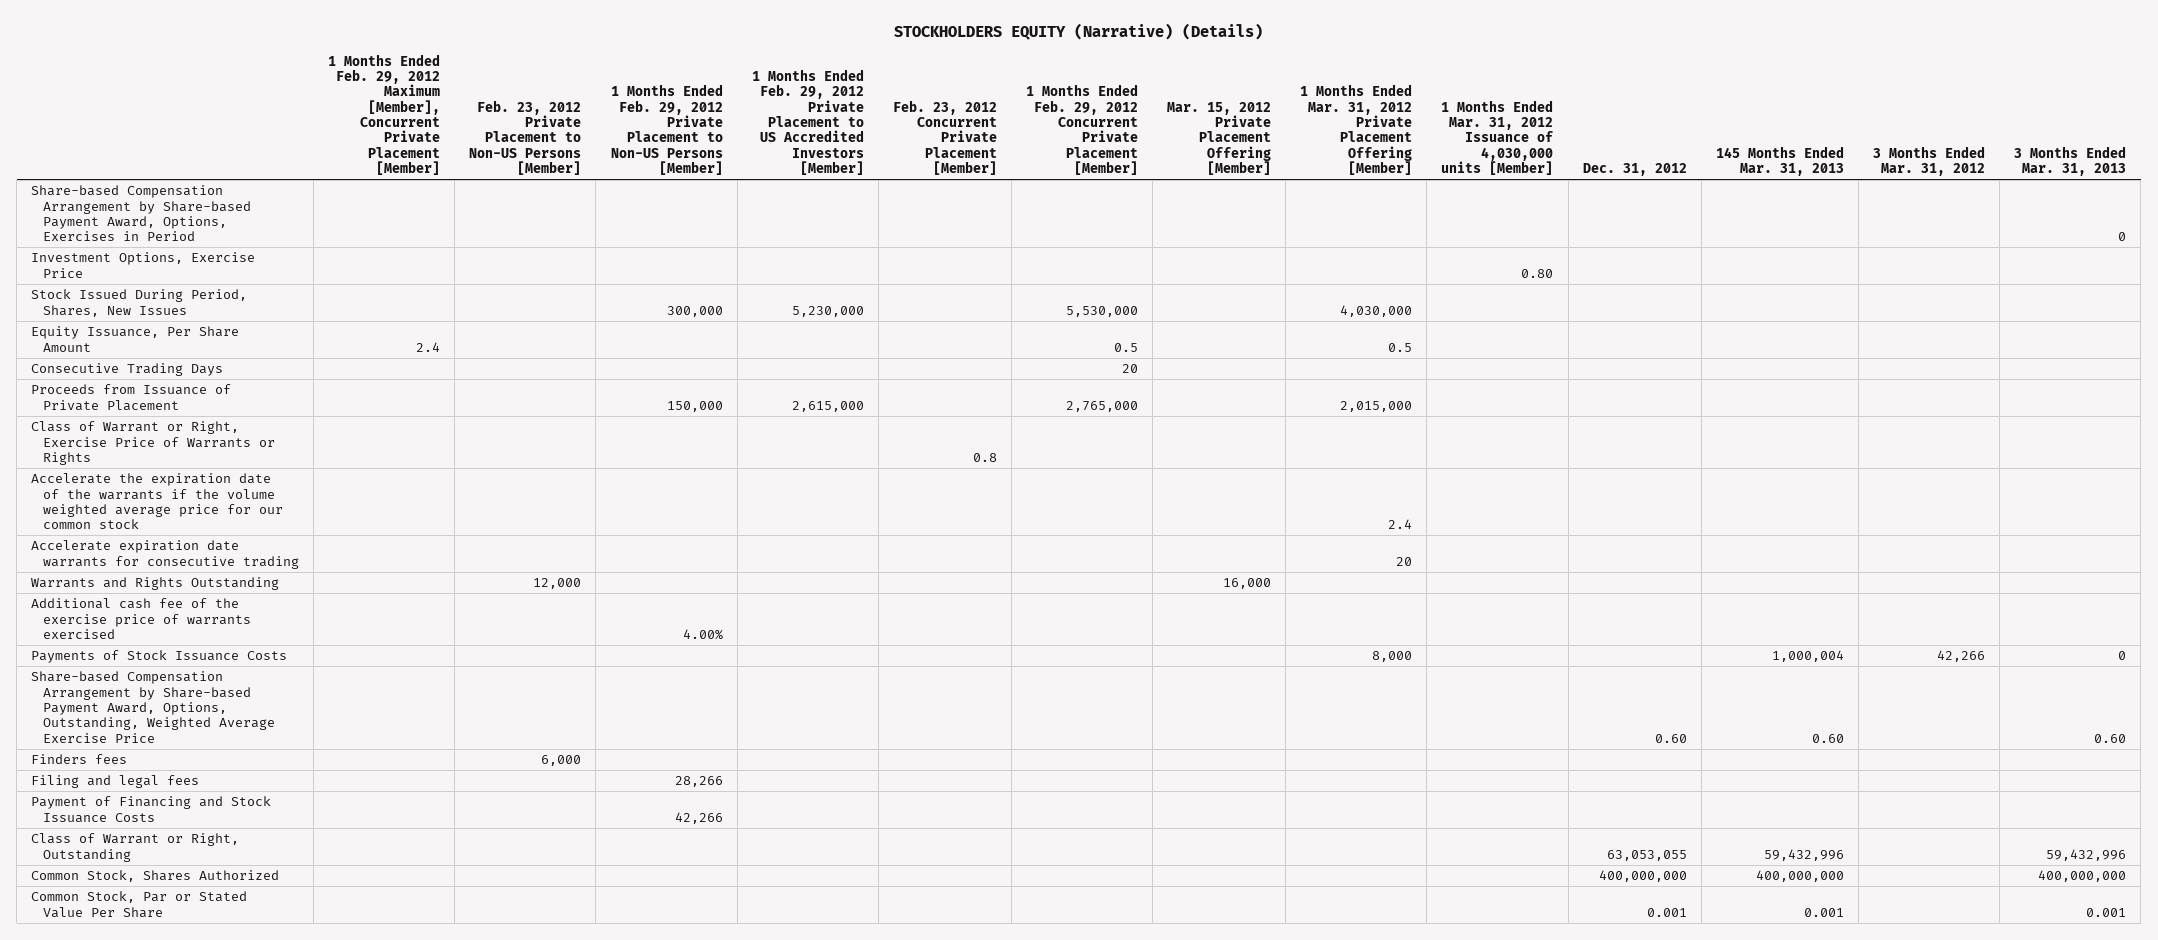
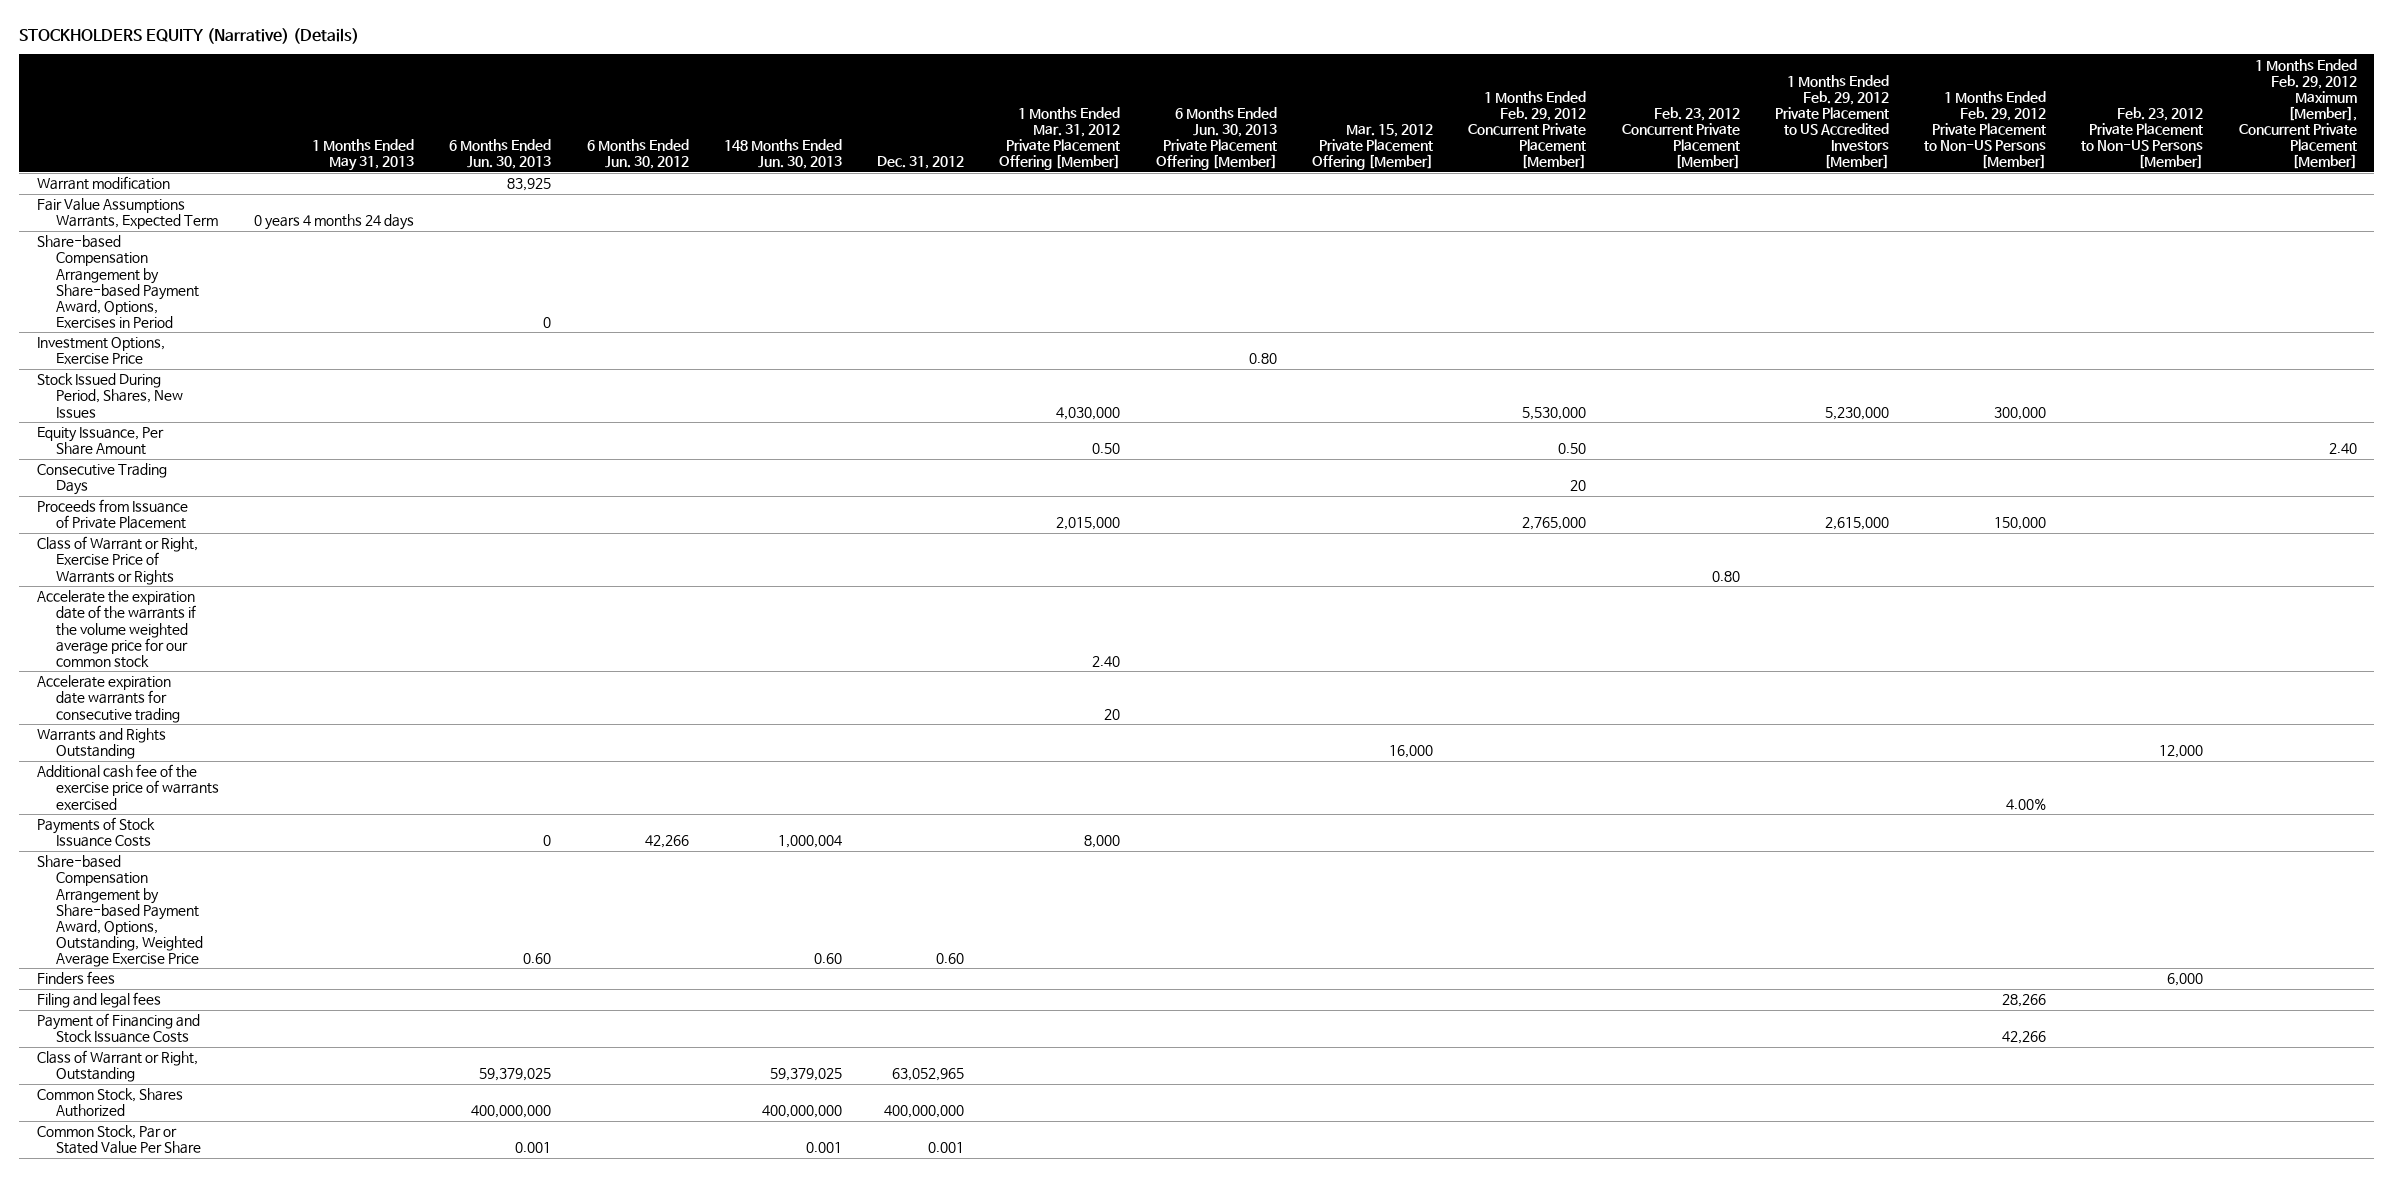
- | 1 Months Ended Feb. 29, 2012 Maximum [Member], Concurrent Private Placement [Member] | Feb. 23, 2012 Private Placement to Non-US Persons [Member] | 1 Months Ended Feb. 29, 2012 Private Placement to Non-US Persons [Member] | 1 Months Ended Feb. 29, 2012 Private Placement to US Accredited Investors [Member] | Feb. 23, 2012 Concurrent Private Placement [Member] | 1 Months Ended Feb. 29, 2012 Concurrent Private Placement [Member] | Mar. 15, 2012 Private Placement Offering [Member] | 1 Months Ended Mar. 31, 2012 Private Placement Offering [Member] | 1 Months Ended Mar. 31, 2012 Issuance of 4,030,000 units [Member] | Dec. 31, 2012 | 145 Months Ended Mar. 31, 2013 | 3 Months Ended Mar. 31, 2012 | 3 Months Ended Mar. 31, 2013
+ | 1 Months Ended May 31, 2013 | 6 Months Ended Jun. 30, 2013 | 6 Months Ended Jun. 30, 2012 | 148 Months Ended Jun. 30, 2013 | Dec. 31, 2012 | 1 Months Ended Mar. 31, 2012 Private Placement Offering [Member] | 6 Months Ended Jun. 30, 2013 Private Placement Offering [Member] | Mar. 15, 2012 Private Placement Offering [Member] | 1 Months Ended Feb. 29, 2012 Concurrent Private Placement [Member] | Feb. 23, 2012 Concurrent Private Placement [Member] | 1 Months Ended Feb. 29, 2012 Private Placement to US Accredited Investors [Member] | 1 Months Ended Feb. 29, 2012 Private Placement to Non-US Persons [Member] | Feb. 23, 2012 Private Placement to Non-US Persons [Member] | 1 Months Ended Feb. 29, 2012 Maximum [Member], Concurrent Private Placement [Member]
+ Warrant modification | | 83,925 | | | | | | | | | | | |
+ Fair Value Assumptions Warrants, Expected Term | 0 years 4 months 24 days | | | | | | | | | | | | |
- Equity Issuance, Per Share Amount | 2.4 | | | | | 0.5 | | 0.5 | | | | |
+ Equity Issuance, Per Share Amount | | | | | | 0.50 | | | 0.50 | | | | | 2.40
- Class of Warrant or Right, Exercise Price of Warrants or Rights | | | | | 0.8 | | | | | | | |
- Accelerate the expiration date of the warrants if the volume weighted average price for our common stock | | | | | | | | 2.4 | | | | |
+ Class of Warrant or Right, Exercise Price of Warrants or Rights | | | | | | | | | | 0.80 | | | |
+ Accelerate the expiration date of the warrants if the volume weighted average price for our common stock | | | | | | 2.40 | | | | | | | |
- Class of Warrant or Right, Outstanding | | | | | | | | | | 63,053,055 | 59,432,996 | | 59,432,996
+ Class of Warrant or Right, Outstanding | | 59,379,025 | | 59,379,025 | 63,052,965 | | | | | | | | |

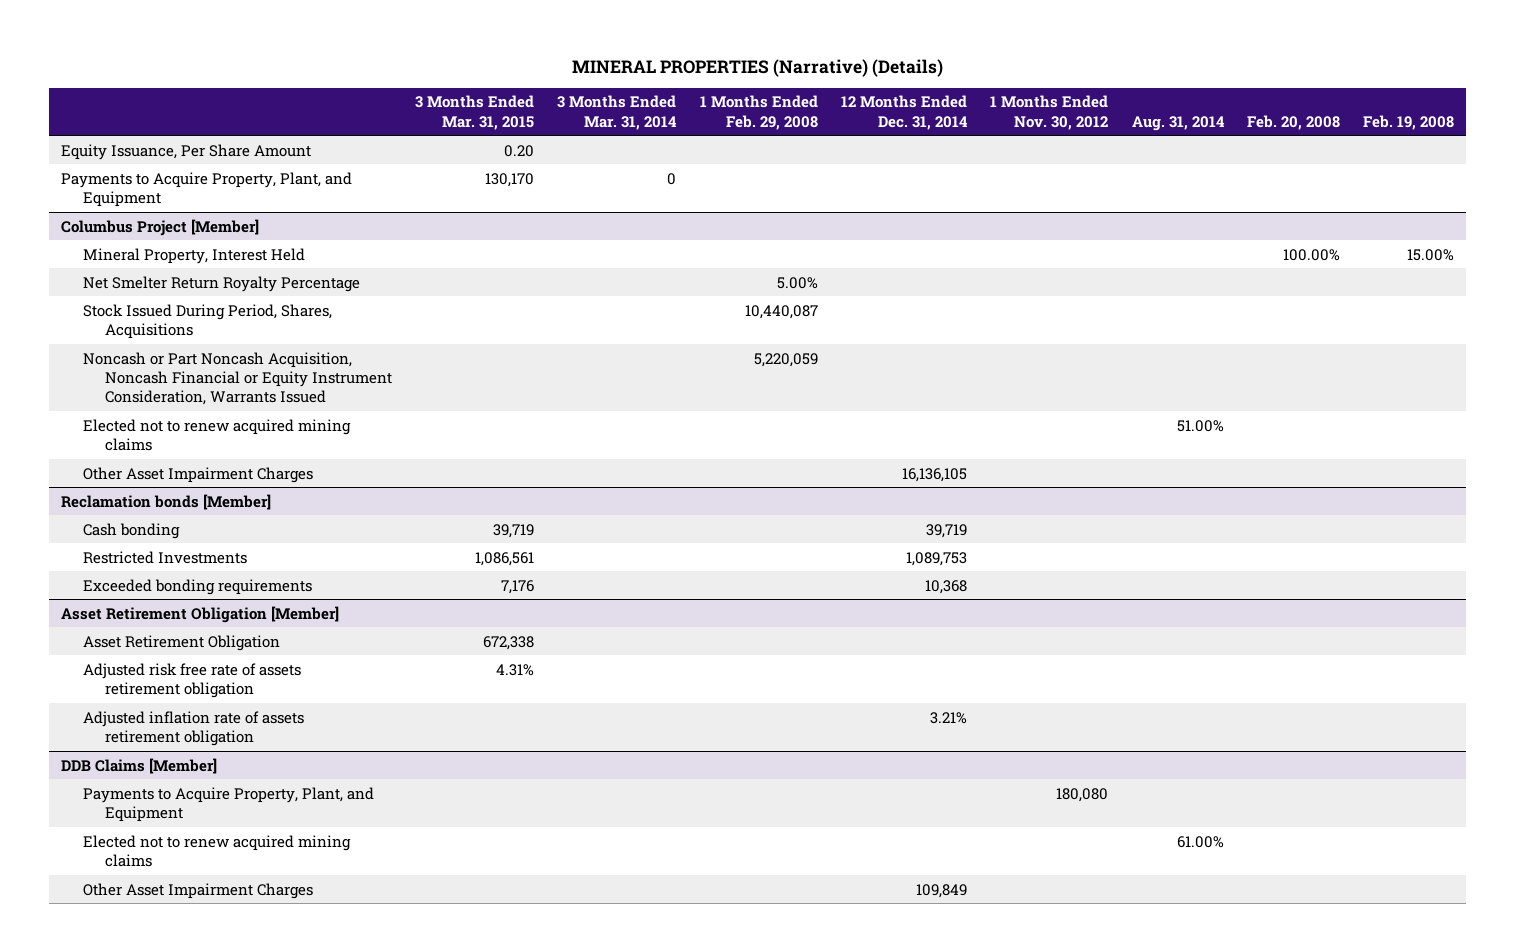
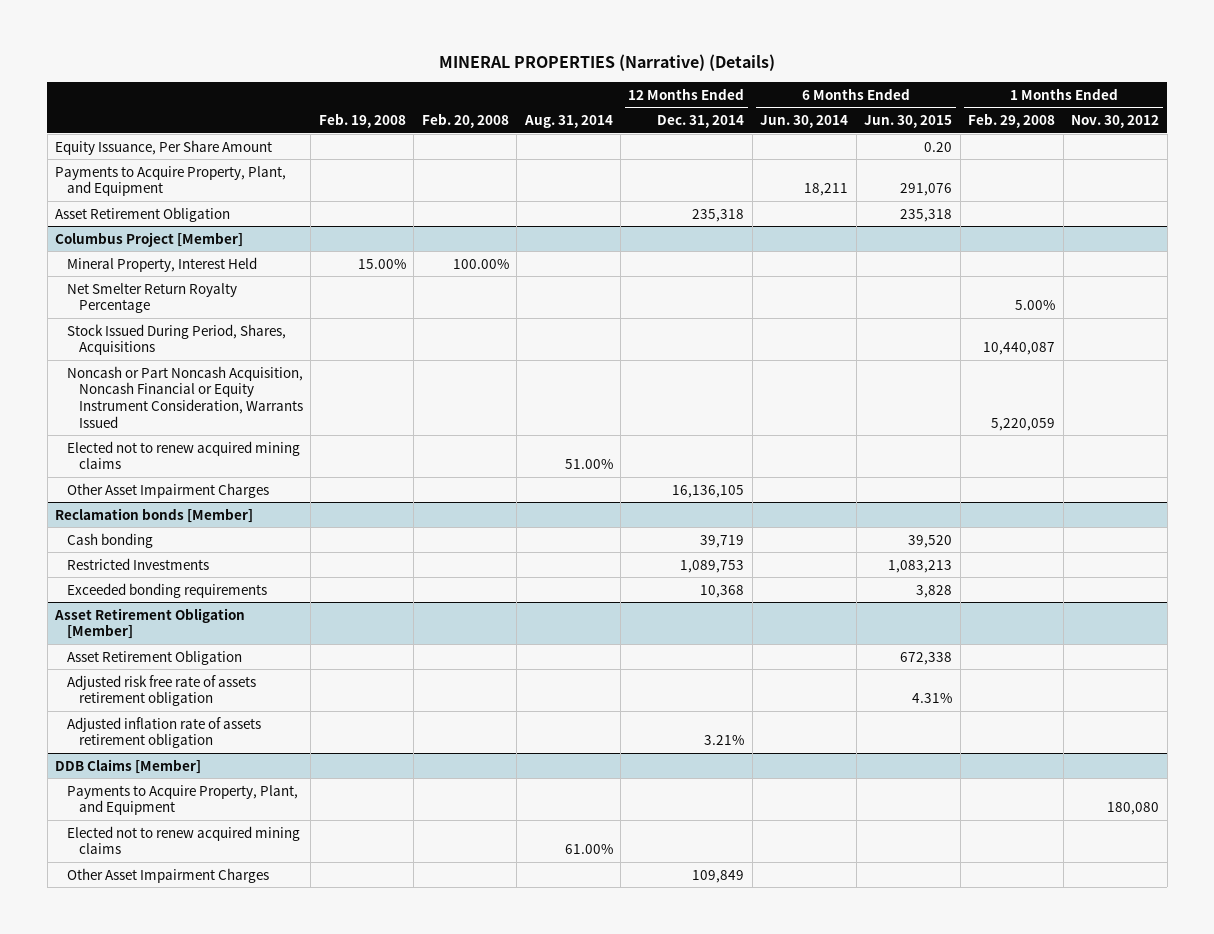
- | 3 Months Ended Mar. 31, 2015 | 3 Months Ended Mar. 31, 2014 | 1 Months Ended Feb. 29, 2008 | 12 Months Ended Dec. 31, 2014 | 1 Months Ended Nov. 30, 2012 | Aug. 31, 2014 | Feb. 20, 2008 | Feb. 19, 2008
+ | Feb. 19, 2008 | Feb. 20, 2008 | Aug. 31, 2014 | 12 Months Ended Dec. 31, 2014 | 6 Months Ended Jun. 30, 2014 | 6 Months Ended Jun. 30, 2015 | 1 Months Ended Feb. 29, 2008 | 1 Months Ended Nov. 30, 2012
+ Asset Retirement Obligation | | | | 235,318 | | 235,318 | |

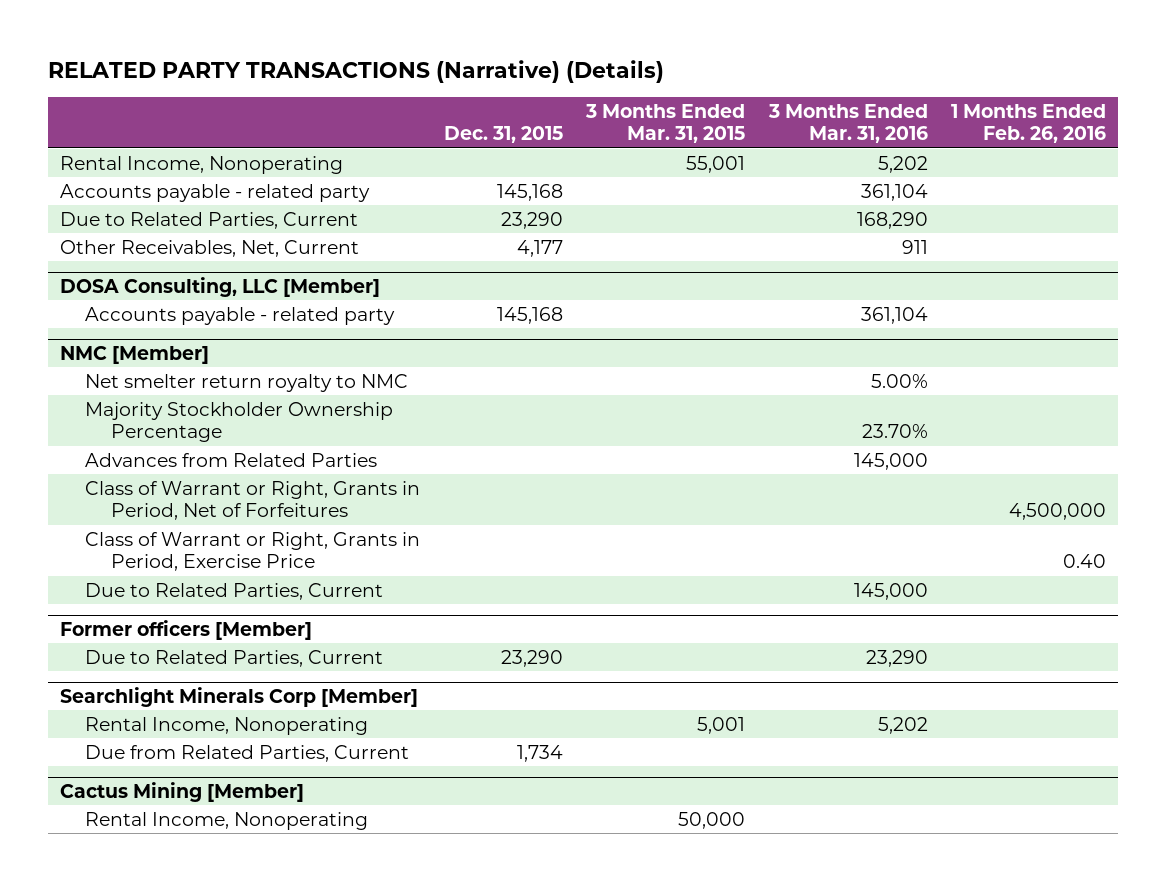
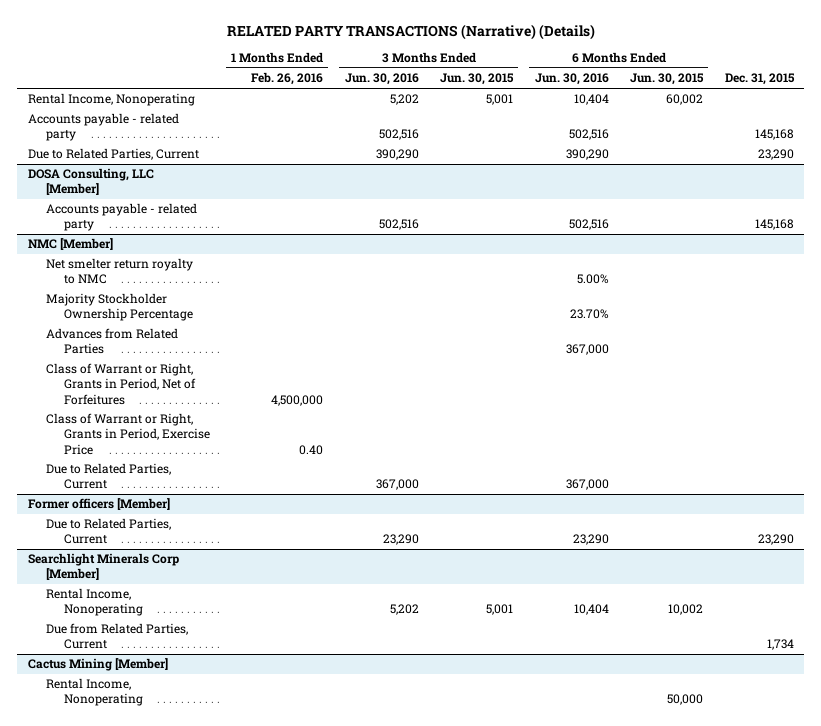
- | Dec. 31, 2015 | 3 Months Ended Mar. 31, 2015 | 3 Months Ended Mar. 31, 2016 | 1 Months Ended Feb. 26, 2016
+ | 1 Months Ended Feb. 26, 2016 | 3 Months Ended Jun. 30, 2016 | 3 Months Ended Jun. 30, 2015 | 6 Months Ended Jun. 30, 2016 | 6 Months Ended Jun. 30, 2015 | Dec. 31, 2015
- Other Receivables, Net, Current | 4,177 | | 911 |

